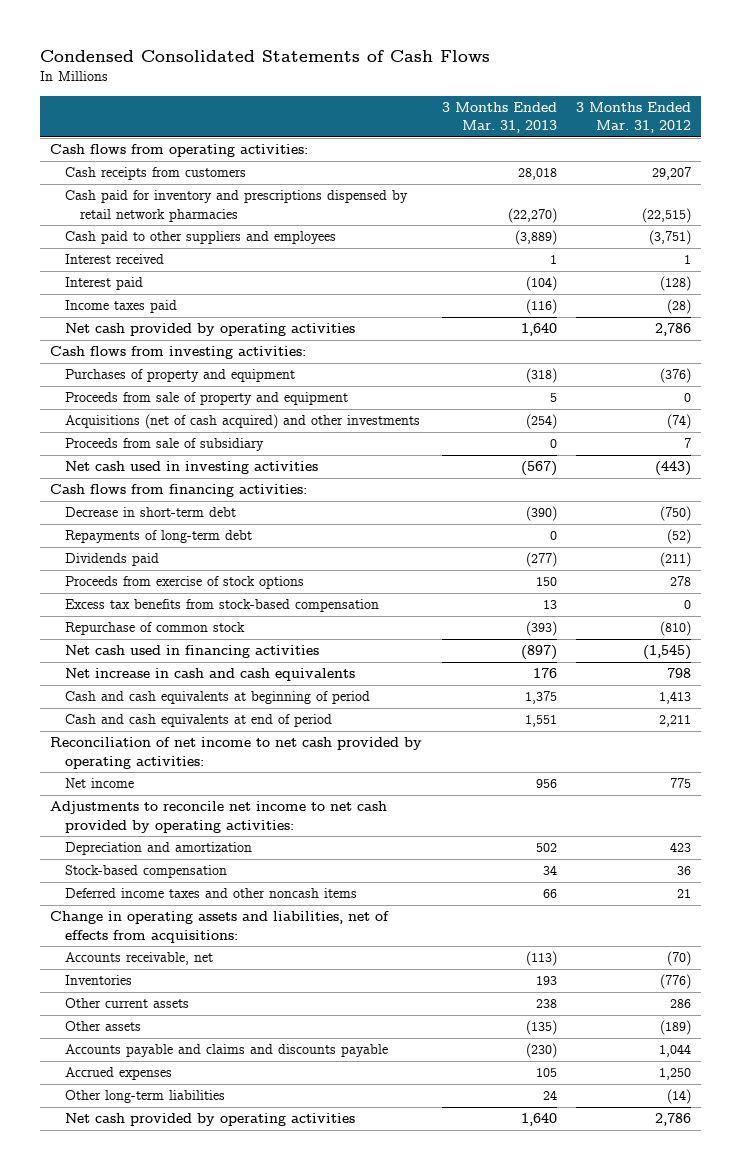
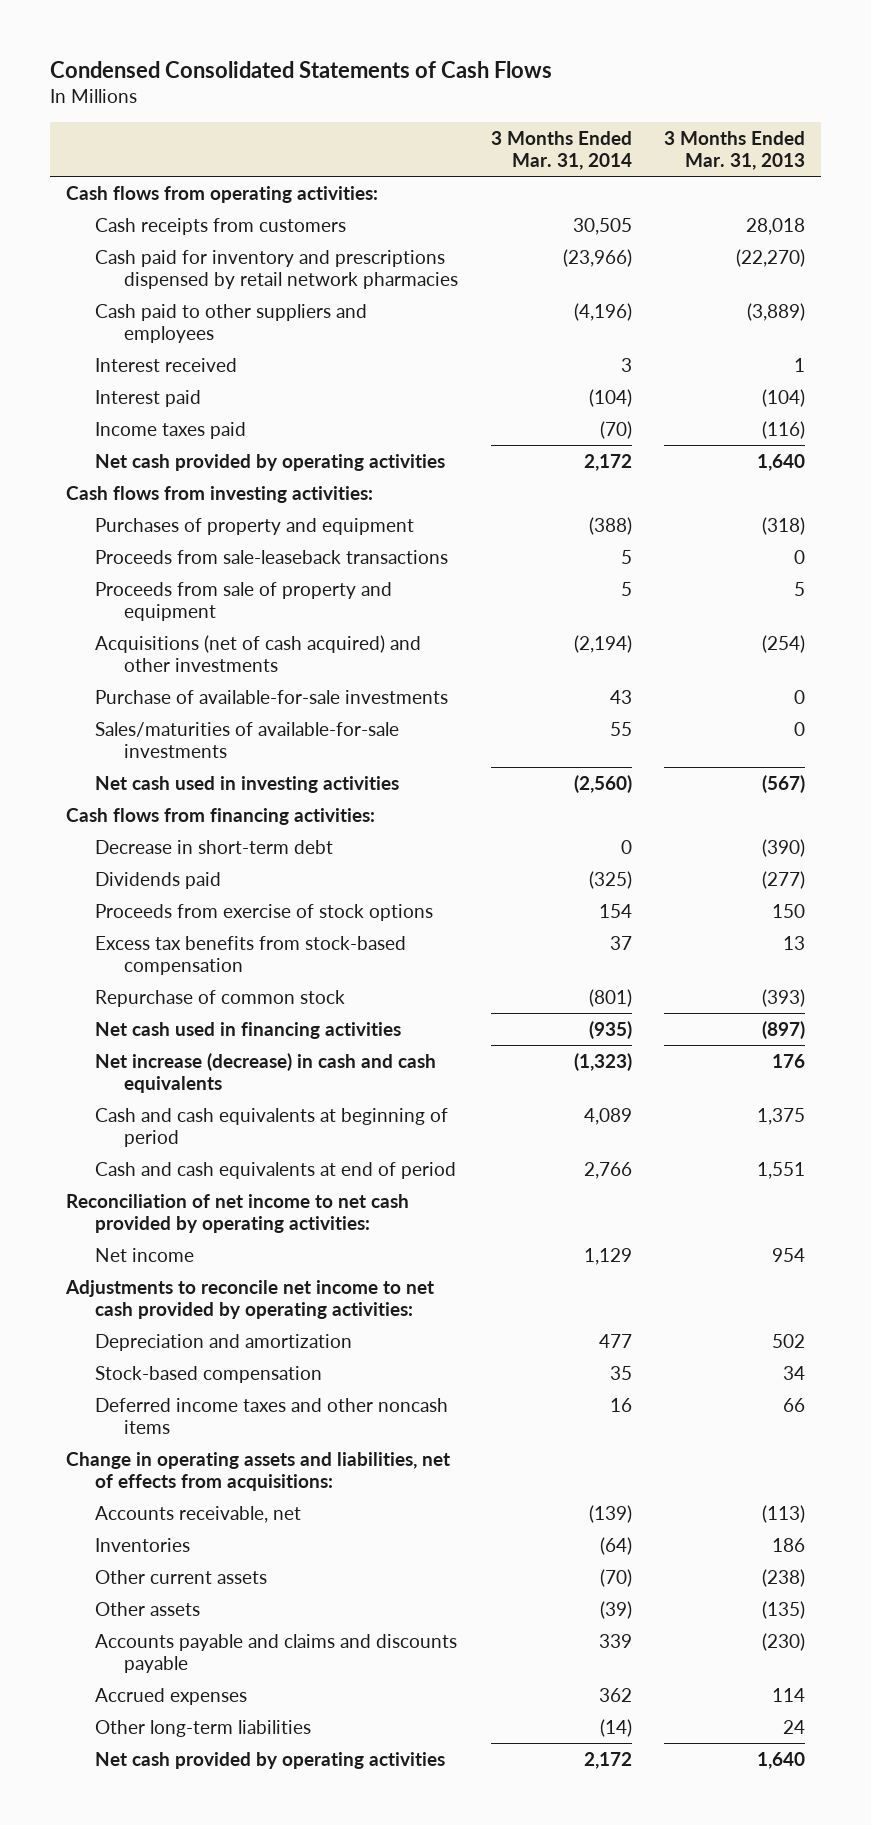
- | 3 Months Ended Mar. 31, 2013 | 3 Months Ended Mar. 31, 2012
+ | 3 Months Ended Mar. 31, 2014 | 3 Months Ended Mar. 31, 2013
+ Proceeds from sale-leaseback transactions | 5 | 0
- Proceeds from sale of subsidiary | 0 | 7
+ Purchase of available-for-sale investments | 43 | 0
+ Sales/maturities of available-for-sale investments | 55 | 0
- Repayments of long-term debt | 0 | (52)
- Net increase in cash and cash equivalents | 176 | 798
+ Net increase (decrease) in cash and cash equivalents | (1,323) | 176
- Net income | 956 | 775
+ Net income | 1,129 | 954
- Inventories | 193 | (776)
- Other current assets | 238 | 286
+ Inventories | (64) | 186
+ Other current assets | (70) | (238)
- Accrued expenses | 105 | 1,250
+ Accrued expenses | 362 | 114

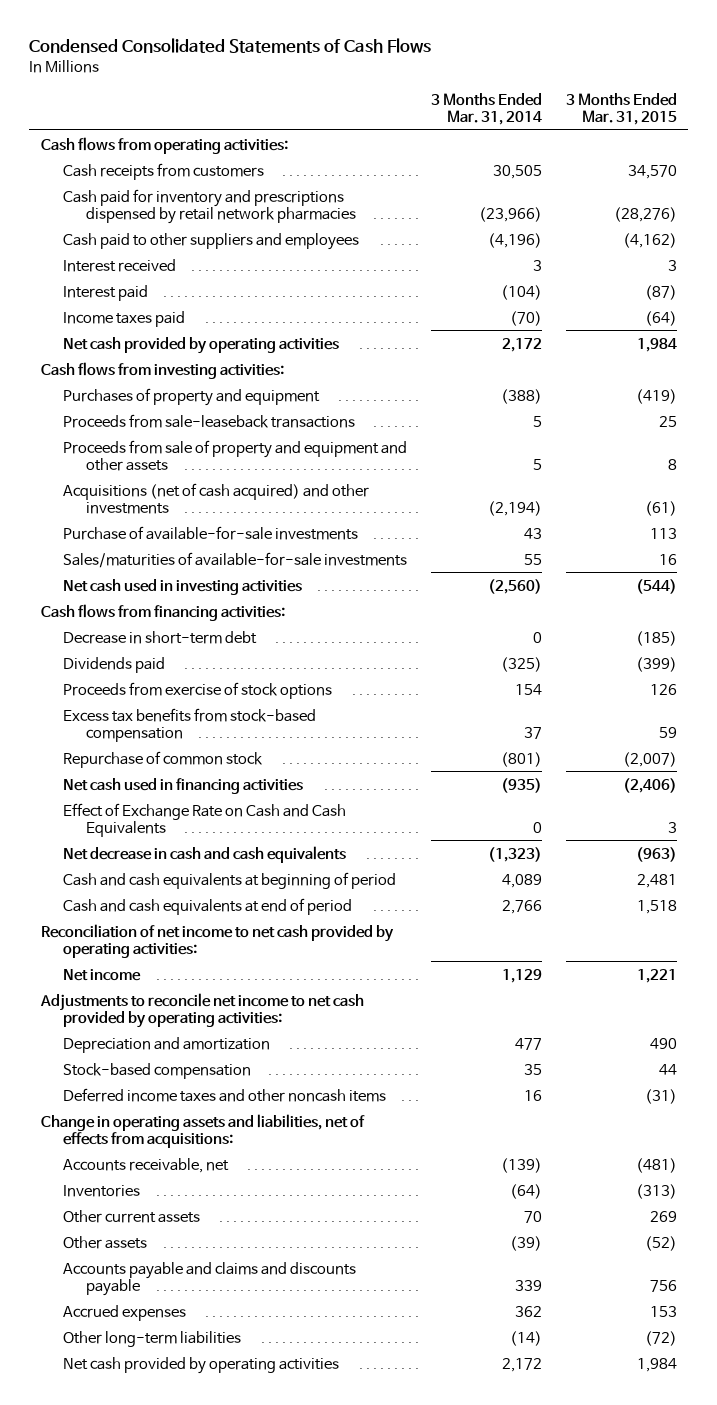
- | 3 Months Ended Mar. 31, 2014 | 3 Months Ended Mar. 31, 2013
+ | 3 Months Ended Mar. 31, 2014 | 3 Months Ended Mar. 31, 2015
- Proceeds from sale of property and equipment | 5 | 5
+ Proceeds from sale of property and equipment and other assets | 5 | 8
- Net increase (decrease) in cash and cash equivalents | (1,323) | 176
+ Effect of Exchange Rate on Cash and Cash Equivalents | 0 | 3
+ Net decrease in cash and cash equivalents | (1,323) | (963)
- Other current assets | (70) | (238)
+ Other current assets | 70 | 269

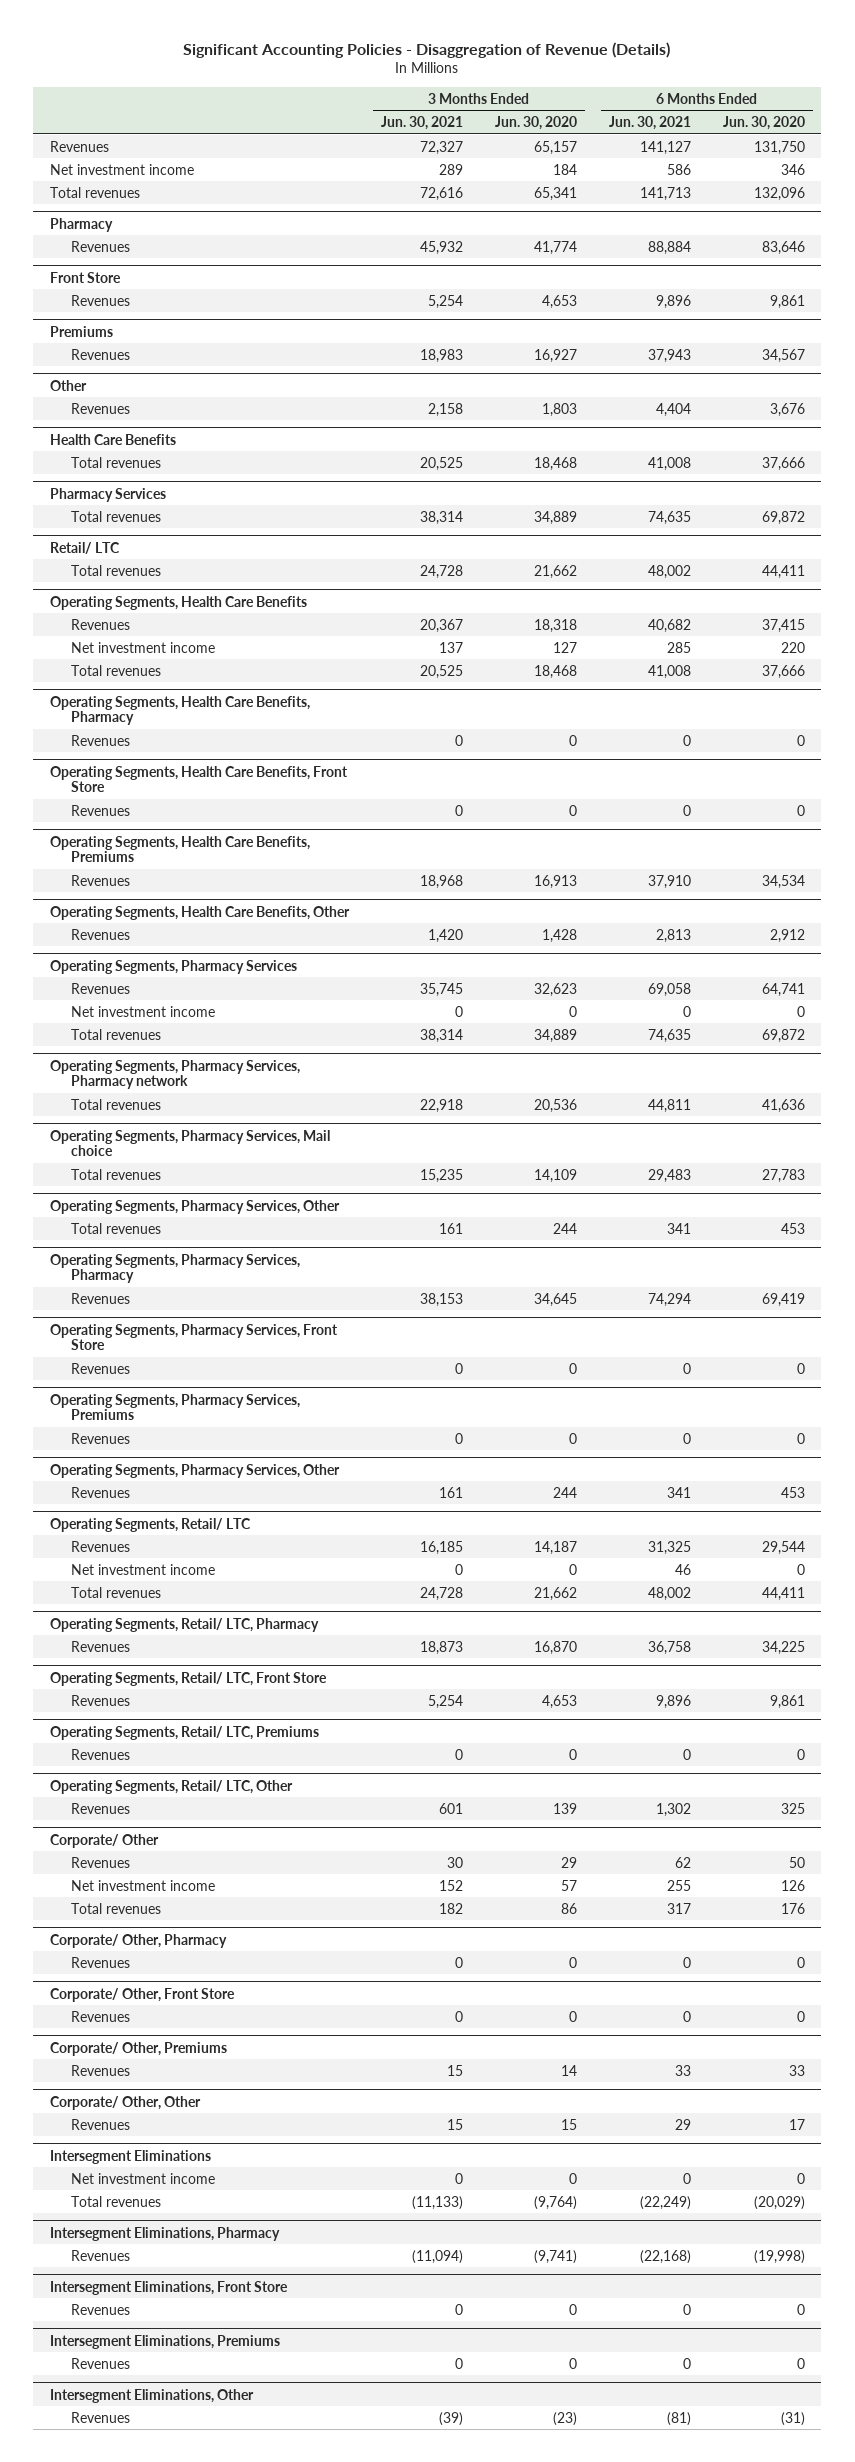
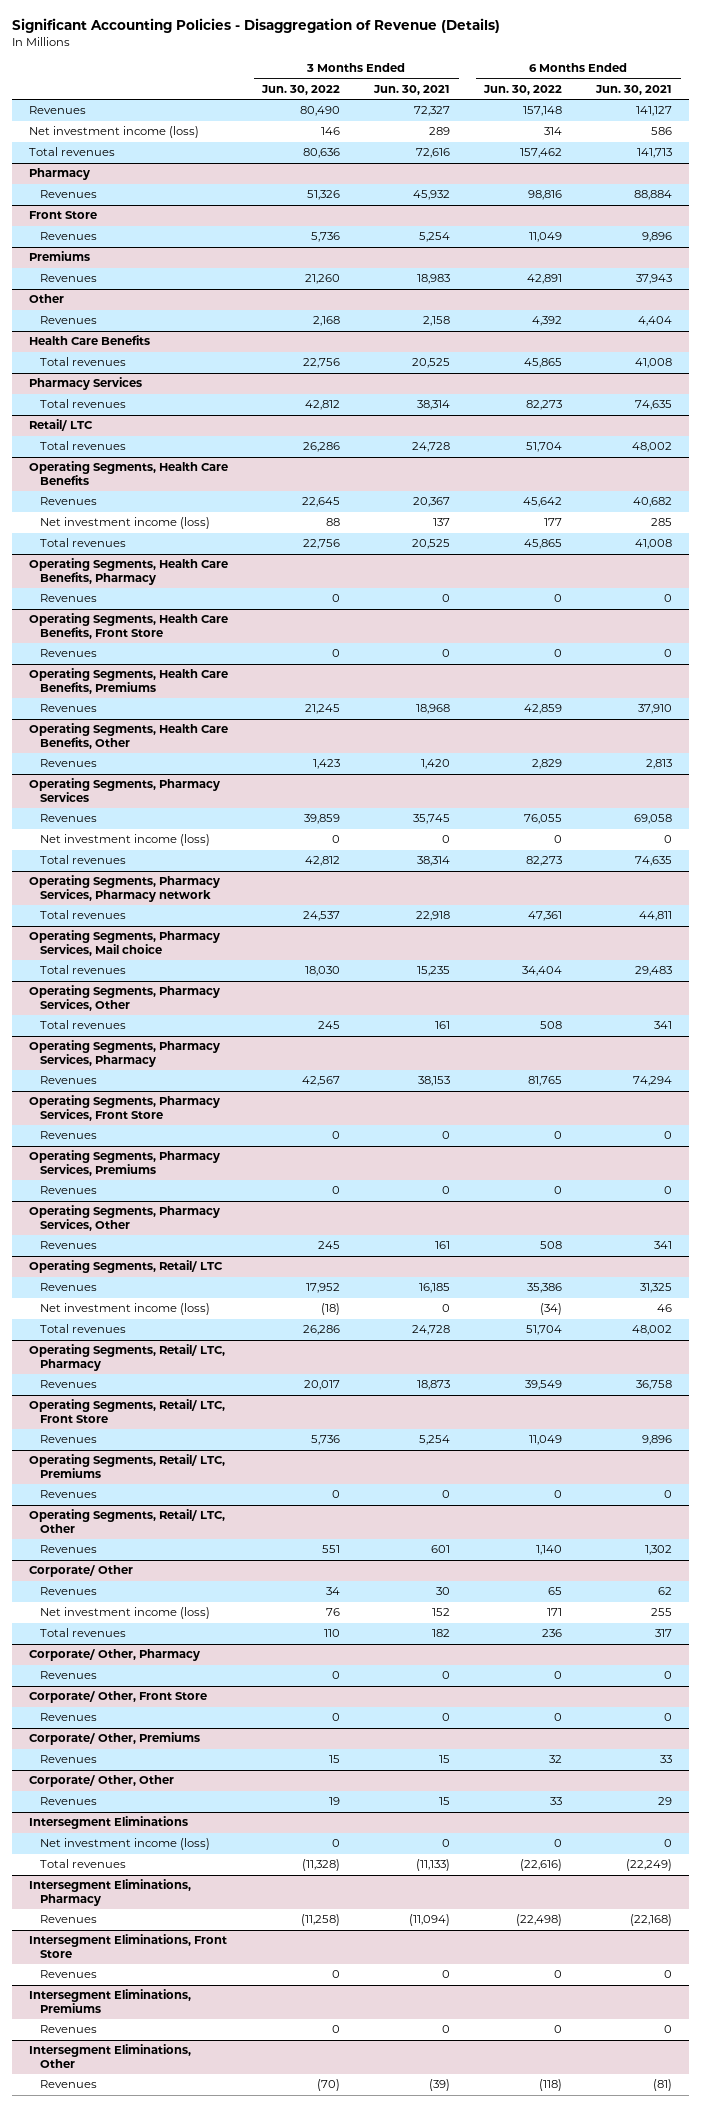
- | 3 Months Ended Jun. 30, 2021 | 3 Months Ended Jun. 30, 2020 | 6 Months Ended Jun. 30, 2021 | 6 Months Ended Jun. 30, 2020
+ | 3 Months Ended Jun. 30, 2022 | 3 Months Ended Jun. 30, 2021 | 6 Months Ended Jun. 30, 2022 | 6 Months Ended Jun. 30, 2021
- Net investment income | 289 | 184 | 586 | 346
+ Net investment income (loss) | 146 | 289 | 314 | 586
@ Operating Segments, Health Care Benefits
- Net investment income | 137 | 127 | 285 | 220
+ Net investment income (loss) | 88 | 137 | 177 | 285
@ Operating Segments, Pharmacy Services
- Net investment income | 0 | 0 | 0 | 0
+ Net investment income (loss) | 0 | 0 | 0 | 0
@ Operating Segments, Retail/ LTC
- Net investment income | 0 | 0 | 46 | 0
+ Net investment income (loss) | (18) | 0 | (34) | 46
@ Corporate/ Other
- Net investment income | 152 | 57 | 255 | 126
+ Net investment income (loss) | 76 | 152 | 171 | 255
@ Intersegment Eliminations
- Net investment income | 0 | 0 | 0 | 0
+ Net investment income (loss) | 0 | 0 | 0 | 0

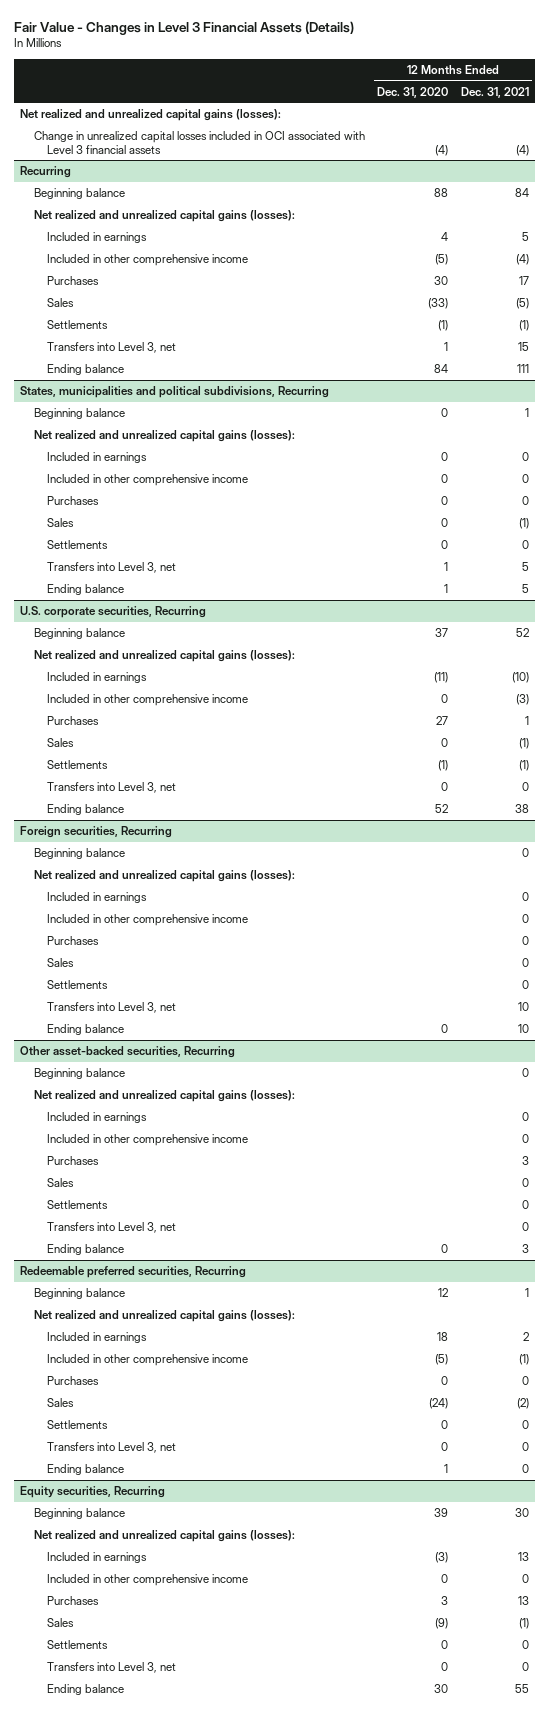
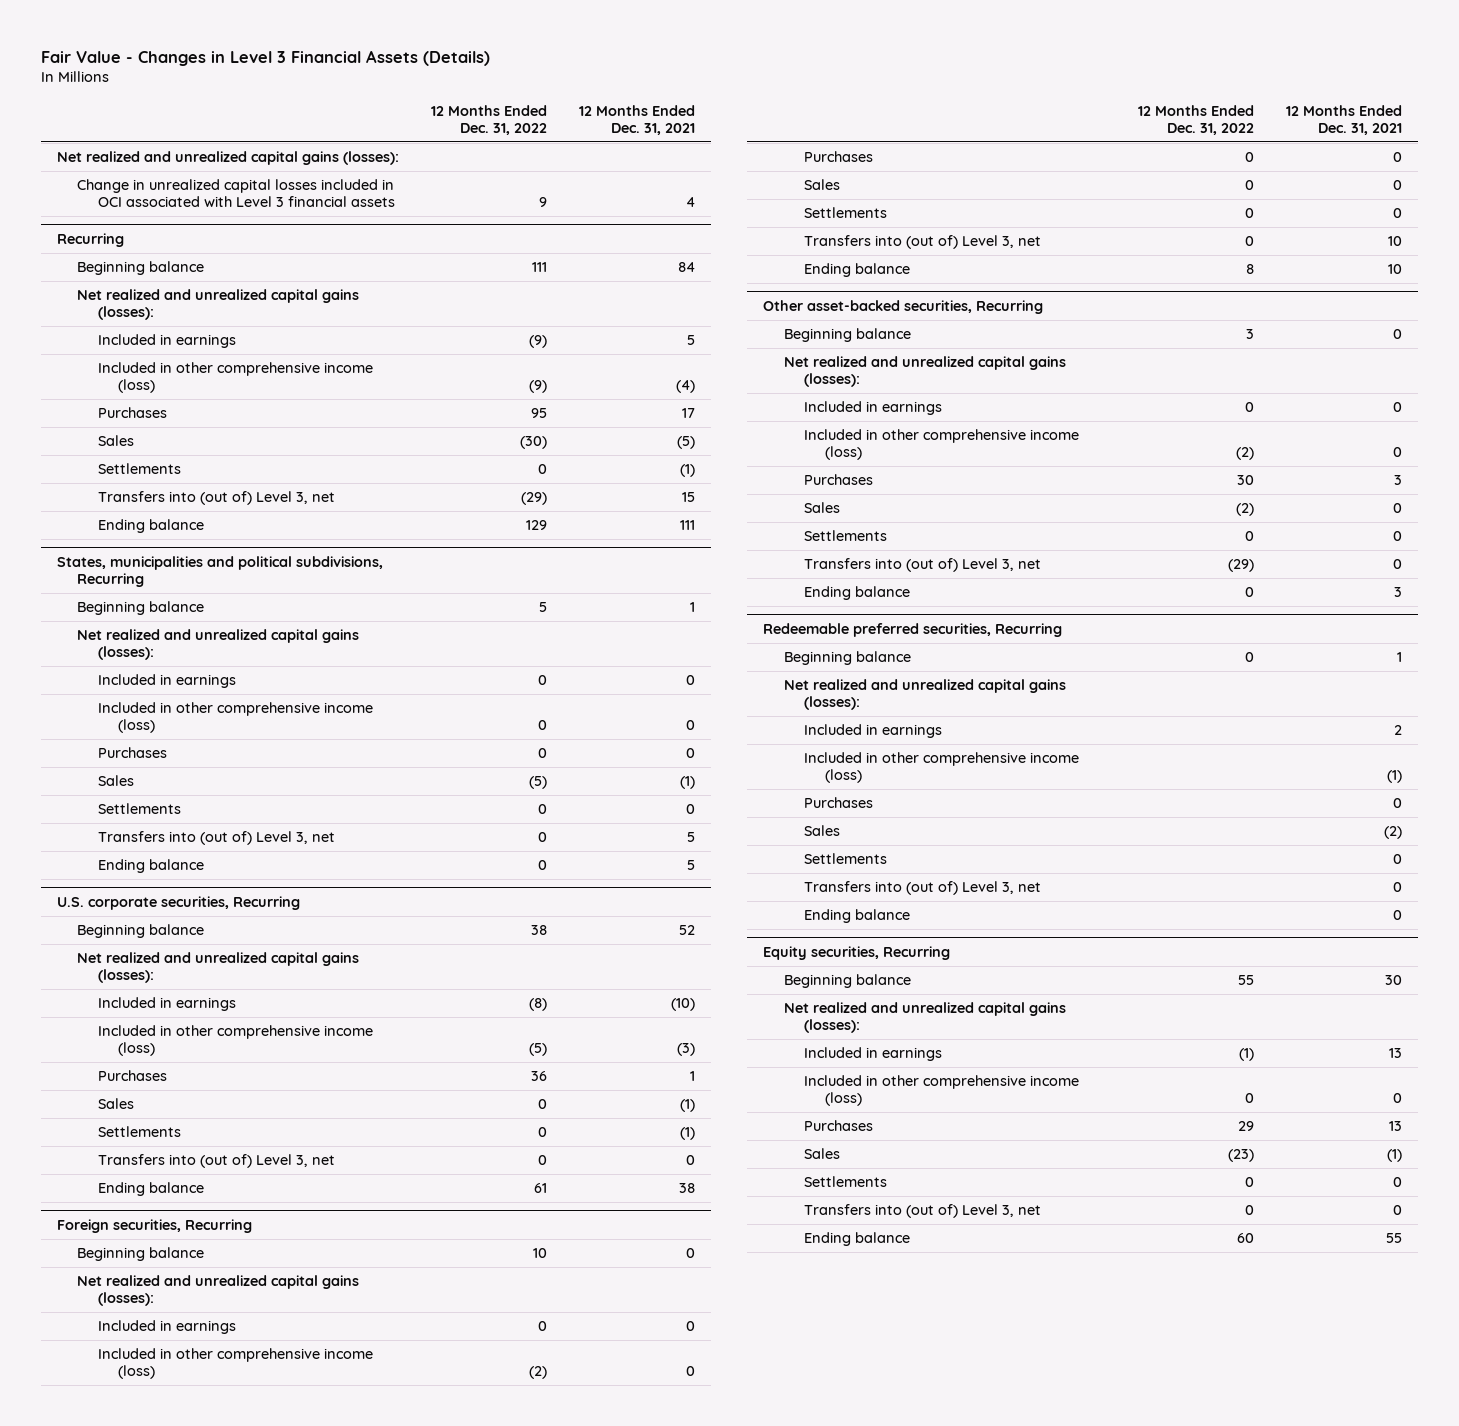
- | 12 Months Ended Dec. 31, 2020 | 12 Months Ended Dec. 31, 2021
+ | 12 Months Ended Dec. 31, 2022 | 12 Months Ended Dec. 31, 2021
- Change in unrealized capital losses included in OCI associated with Level 3 financial assets | (4) | (4)
+ Change in unrealized capital losses included in OCI associated with Level 3 financial assets | 9 | 4
@ Recurring
- Included in other comprehensive income | (5) | (4)
+ Included in other comprehensive income (loss) | (9) | (4)
- Transfers into Level 3, net | 1 | 15
+ Transfers into (out of) Level 3, net | (29) | 15
@ States, municipalities and political subdivisions, Recurring
- Included in other comprehensive income | 0 | 0
+ Included in other comprehensive income (loss) | 0 | 0
- Transfers into Level 3, net | 1 | 5
+ Transfers into (out of) Level 3, net | 0 | 5
@ U.S. corporate securities, Recurring
- Included in other comprehensive income | 0 | (3)
+ Included in other comprehensive income (loss) | (5) | (3)
- Transfers into Level 3, net | 0 | 0
+ Transfers into (out of) Level 3, net | 0 | 0
@ Foreign securities, Recurring
- Included in other comprehensive income | | 0
+ Included in other comprehensive income (loss) | (2) | 0
- Transfers into Level 3, net | | 10
+ Transfers into (out of) Level 3, net | 0 | 10
@ Other asset-backed securities, Recurring
- Included in other comprehensive income | | 0
+ Included in other comprehensive income (loss) | (2) | 0
- Transfers into Level 3, net | | 0
+ Transfers into (out of) Level 3, net | (29) | 0
@ Redeemable preferred securities, Recurring
- Included in other comprehensive income | (5) | (1)
+ Included in other comprehensive income (loss) | | (1)
- Transfers into Level 3, net | 0 | 0
+ Transfers into (out of) Level 3, net | | 0
@ Equity securities, Recurring
- Included in other comprehensive income | 0 | 0
+ Included in other comprehensive income (loss) | 0 | 0
- Transfers into Level 3, net | 0 | 0
+ Transfers into (out of) Level 3, net | 0 | 0

